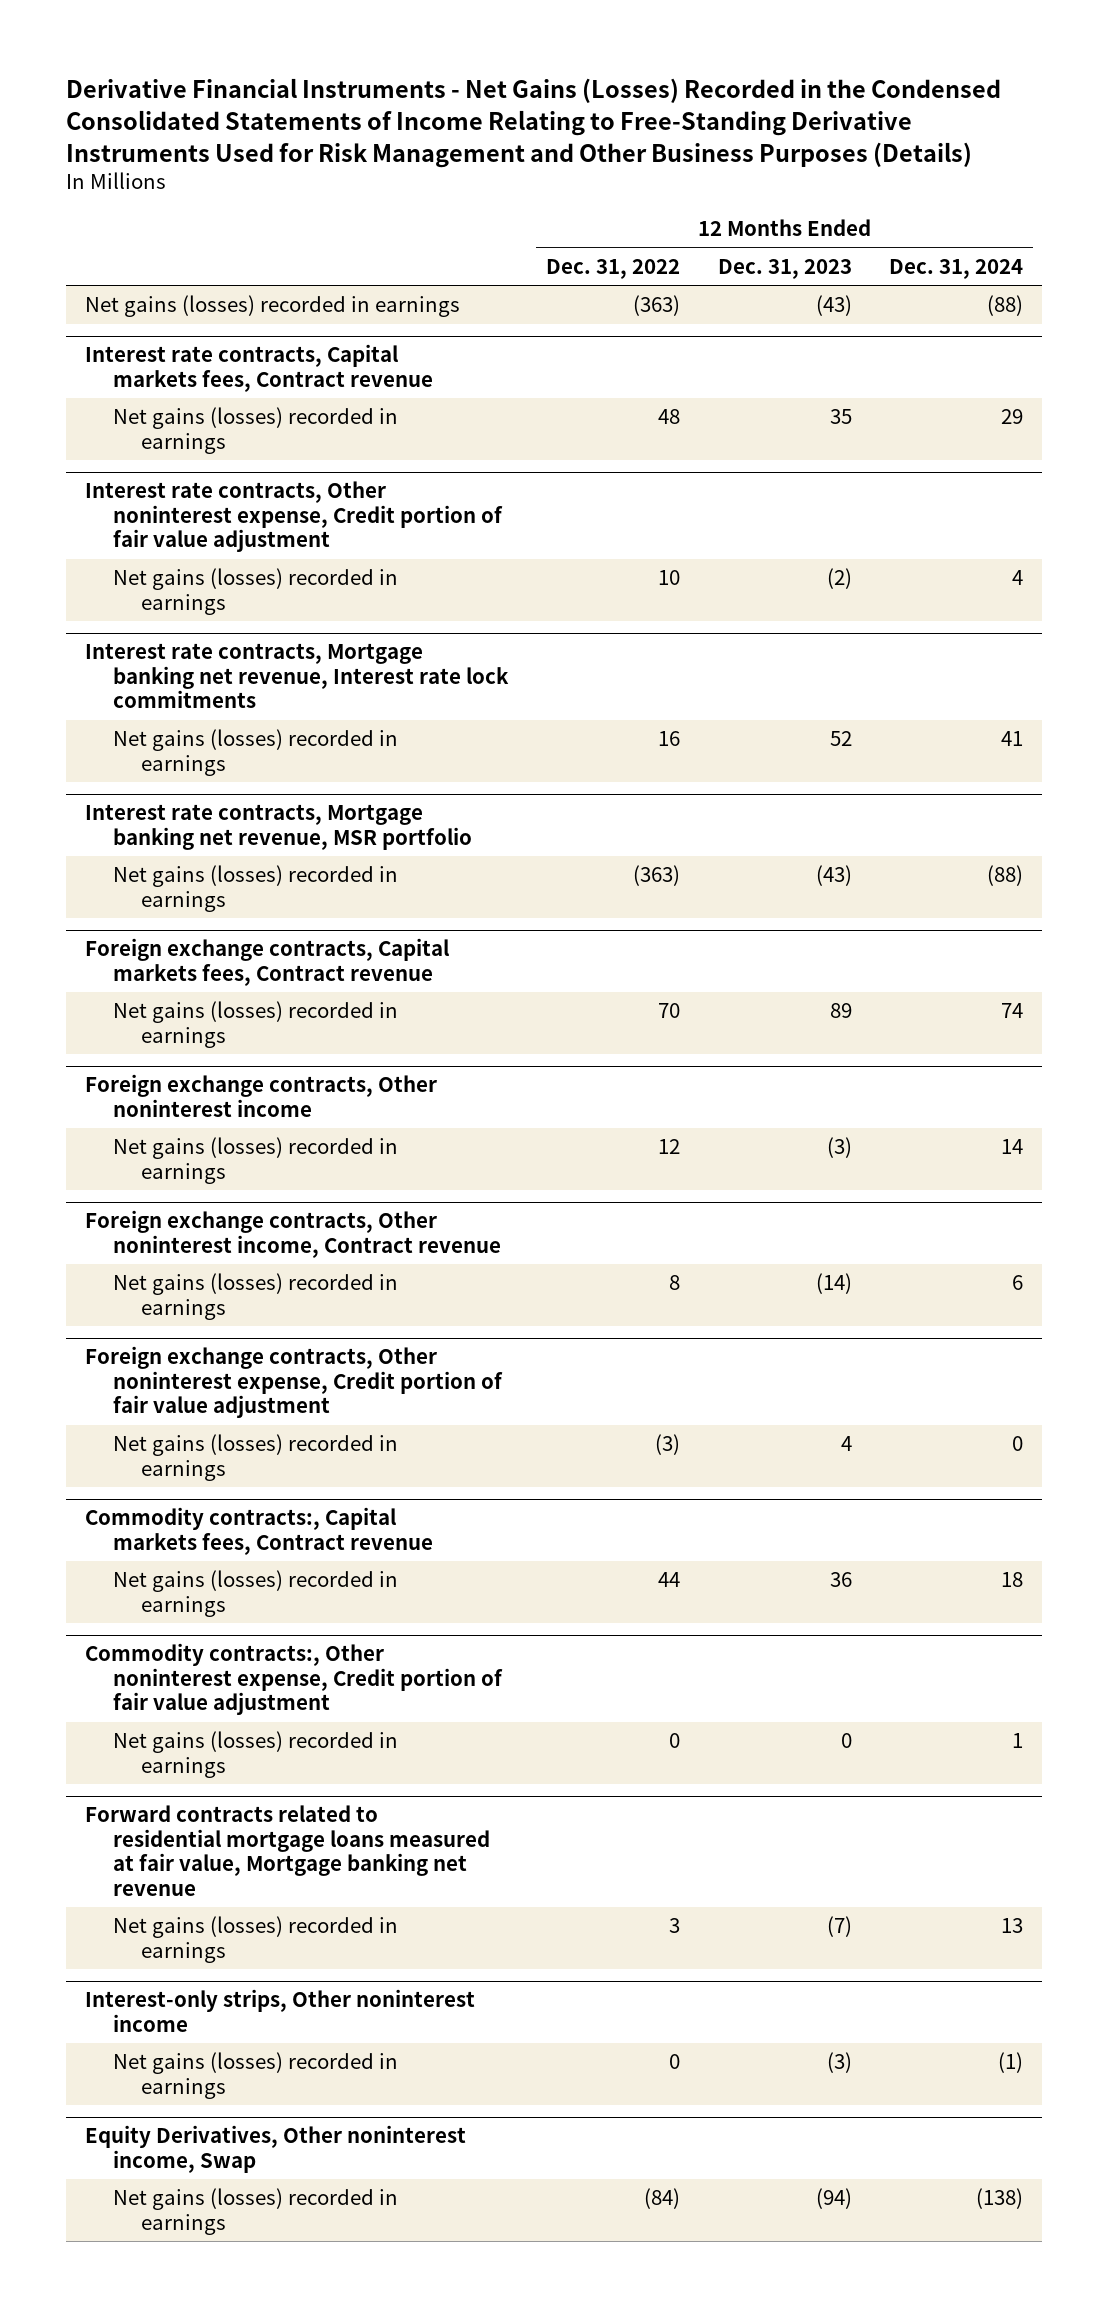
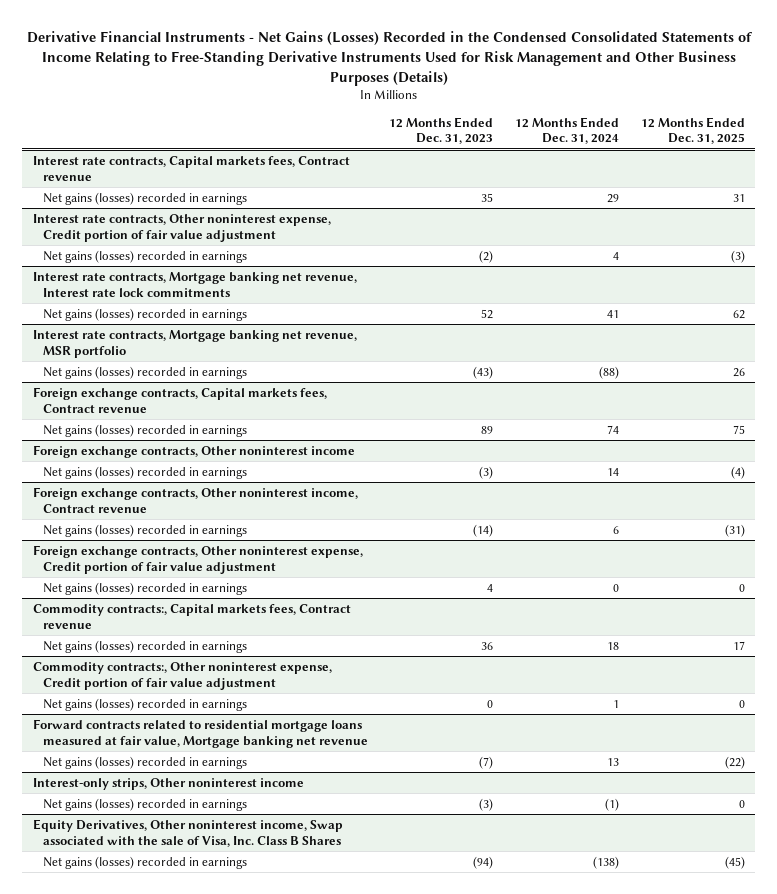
- | 12 Months Ended Dec. 31, 2022 | 12 Months Ended Dec. 31, 2023 | 12 Months Ended Dec. 31, 2024
+ | 12 Months Ended Dec. 31, 2023 | 12 Months Ended Dec. 31, 2024 | 12 Months Ended Dec. 31, 2025
- Net gains (losses) recorded in earnings | (363) | (43) | (88)
- Equity Derivatives, Other noninterest income, Swap
+ Equity Derivatives, Other noninterest income, Swap associated with the sale of Visa, Inc. Class B Shares

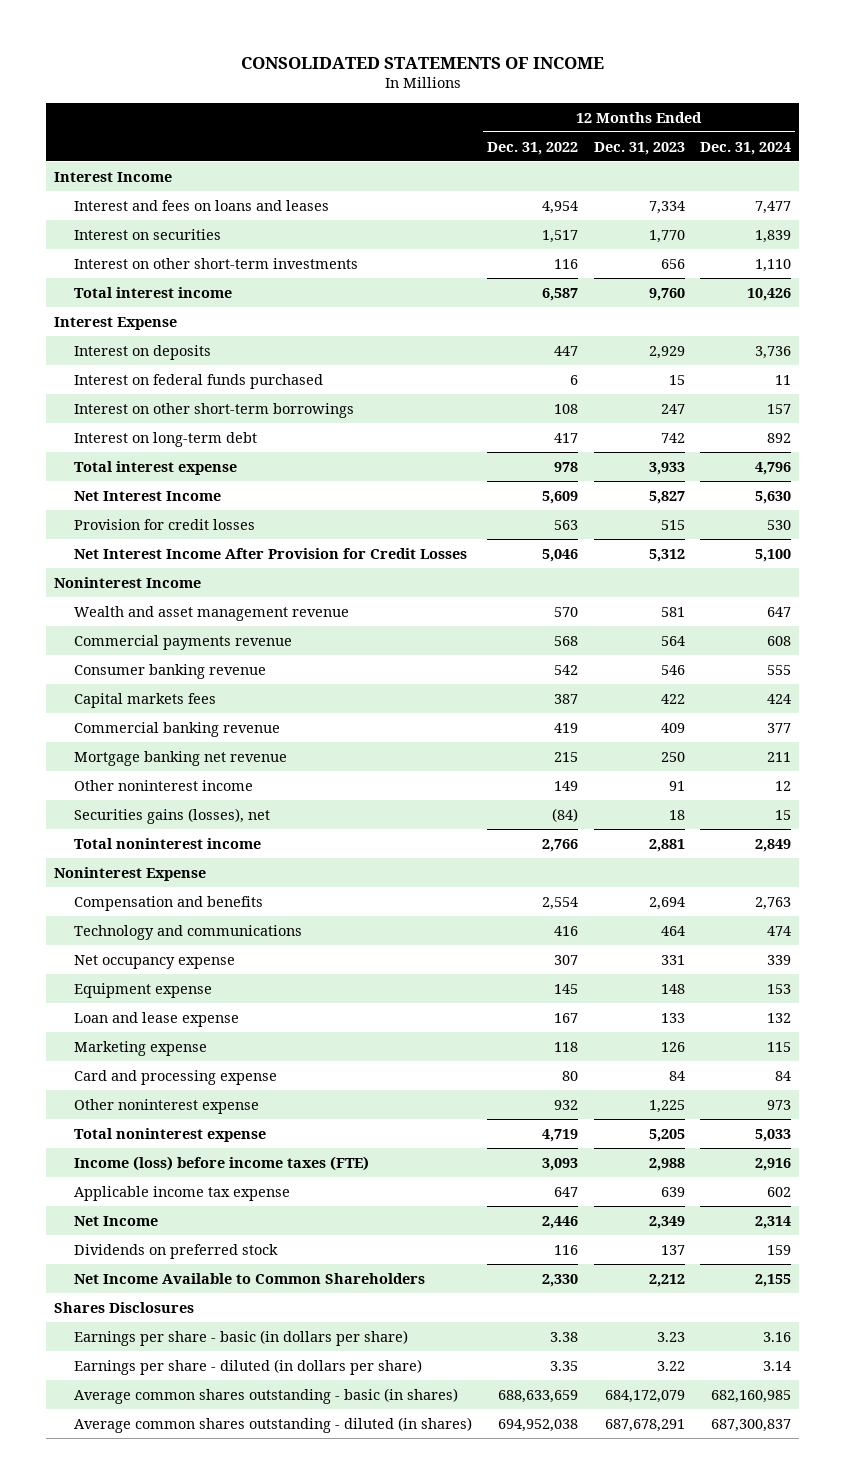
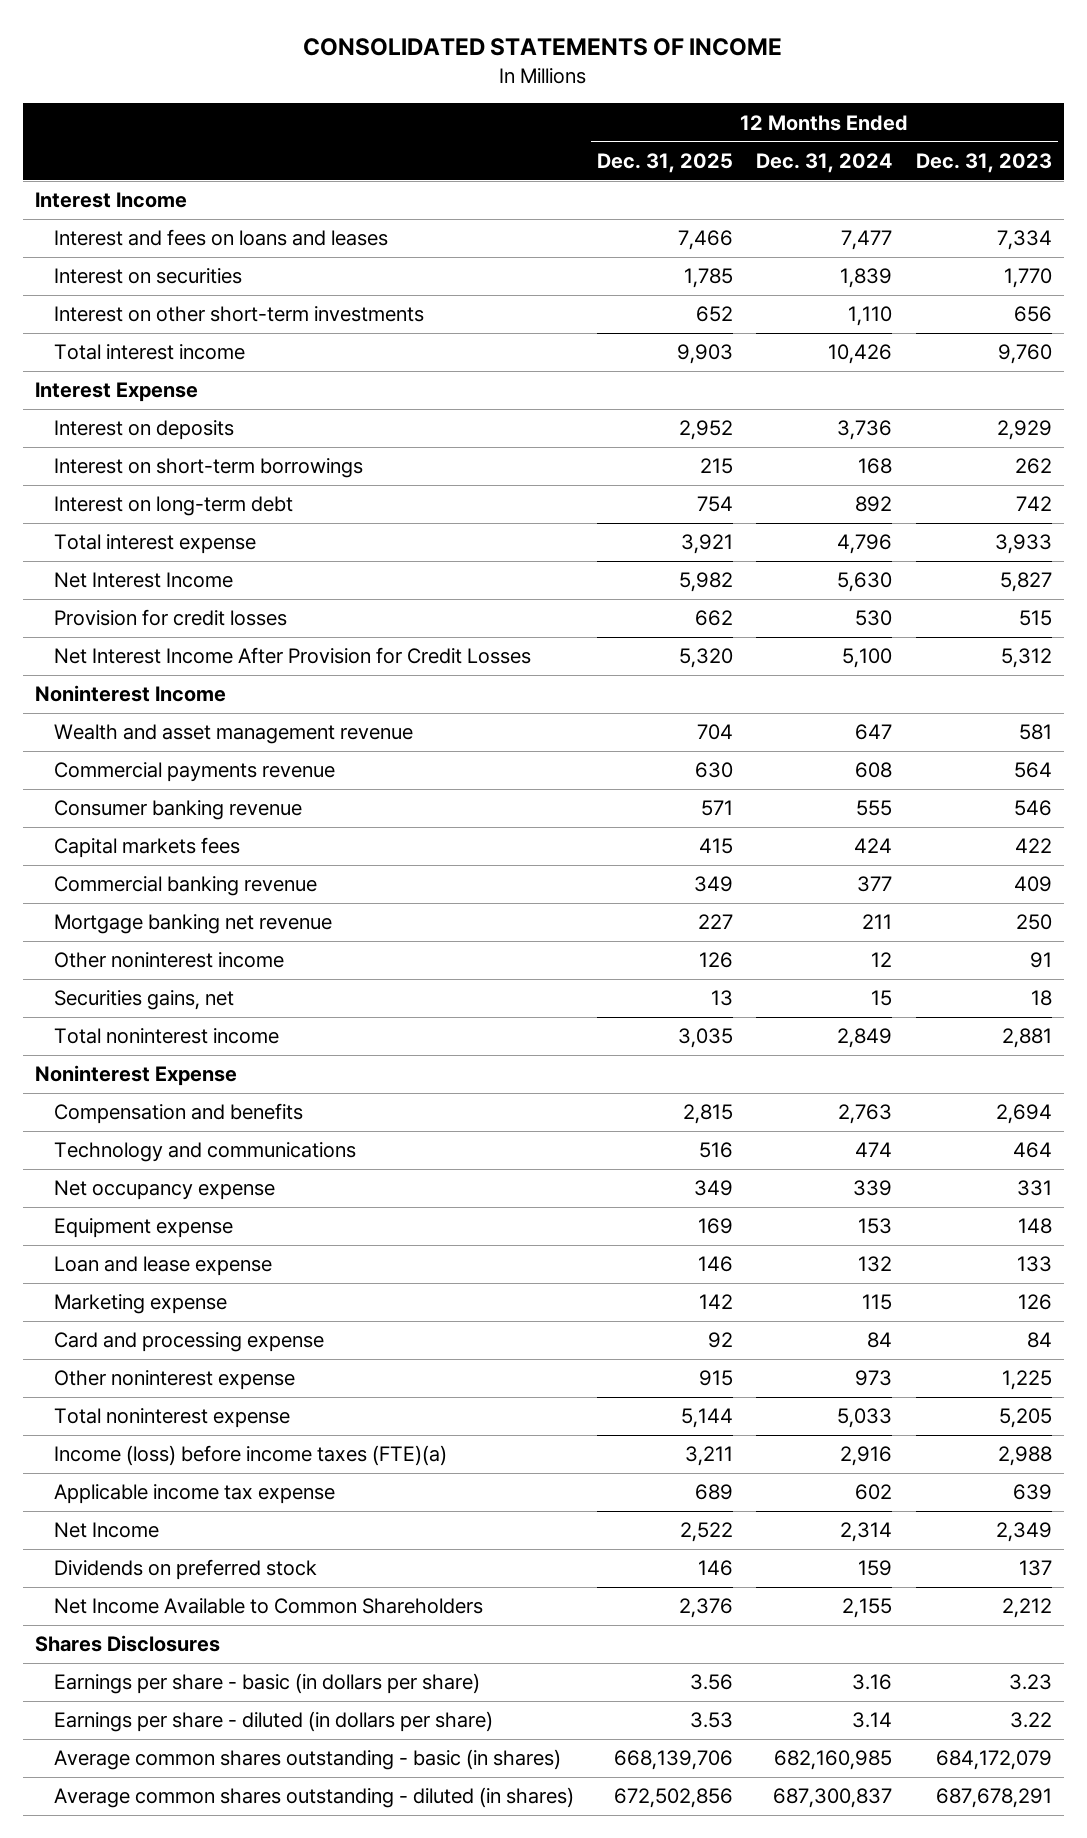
- | 12 Months Ended Dec. 31, 2022 | 12 Months Ended Dec. 31, 2023 | 12 Months Ended Dec. 31, 2024
+ | 12 Months Ended Dec. 31, 2025 | 12 Months Ended Dec. 31, 2024 | 12 Months Ended Dec. 31, 2023
- Interest on federal funds purchased | 6 | 15 | 11
- Interest on other short-term borrowings | 108 | 247 | 157
+ Interest on short-term borrowings | 215 | 168 | 262
- Securities gains (losses), net | (84) | 18 | 15
+ Securities gains, net | 13 | 15 | 18
- Income (loss) before income taxes (FTE) | 3,093 | 2,988 | 2,916
+ Income (loss) before income taxes (FTE)(a) | 3,211 | 2,916 | 2,988

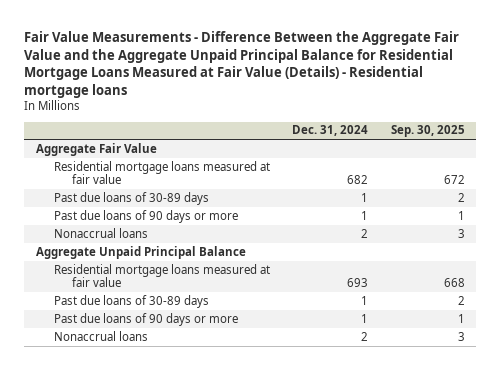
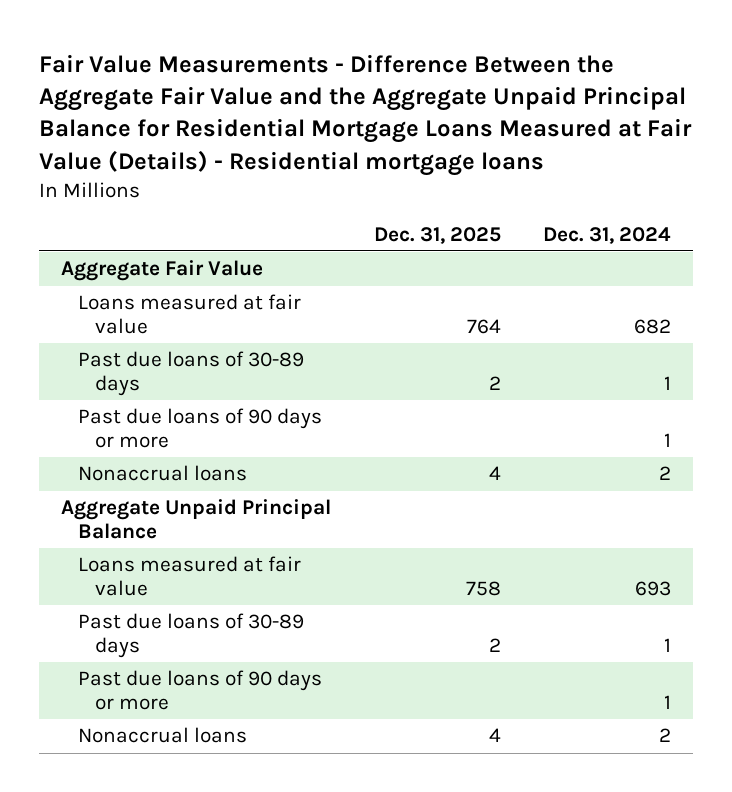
- | Dec. 31, 2024 | Sep. 30, 2025
+ | Dec. 31, 2025 | Dec. 31, 2024
- Residential mortgage loans measured at fair value | 682 | 672
+ Loans measured at fair value | 764 | 682
- Residential mortgage loans measured at fair value | 693 | 668
+ Loans measured at fair value | 758 | 693

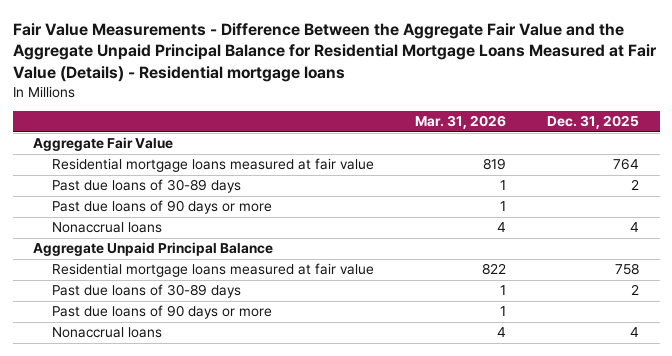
- | Dec. 31, 2025 | Dec. 31, 2024
+ | Mar. 31, 2026 | Dec. 31, 2025
- Loans measured at fair value | 764 | 682
+ Residential mortgage loans measured at fair value | 819 | 764
- Loans measured at fair value | 758 | 693
+ Residential mortgage loans measured at fair value | 822 | 758

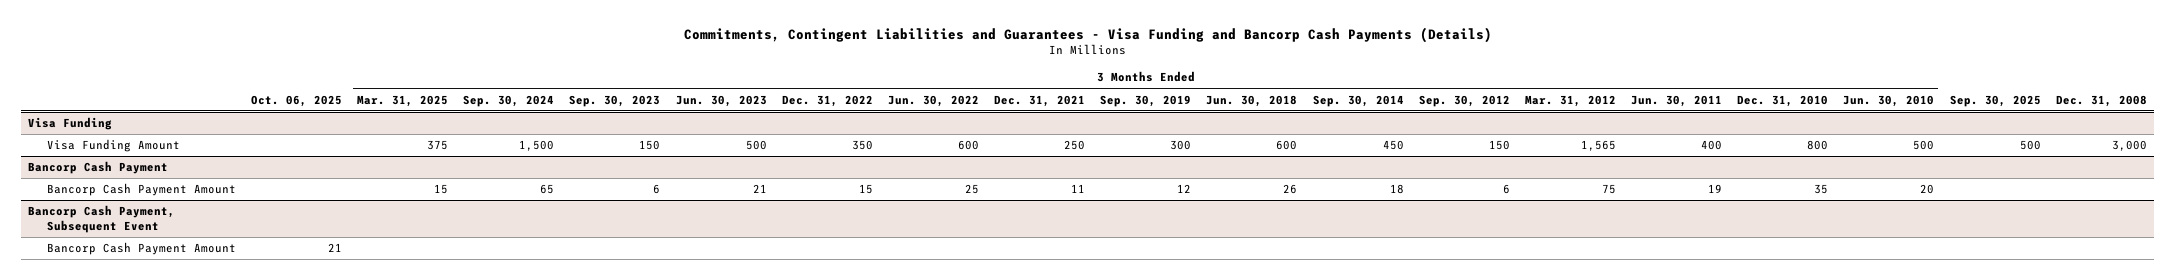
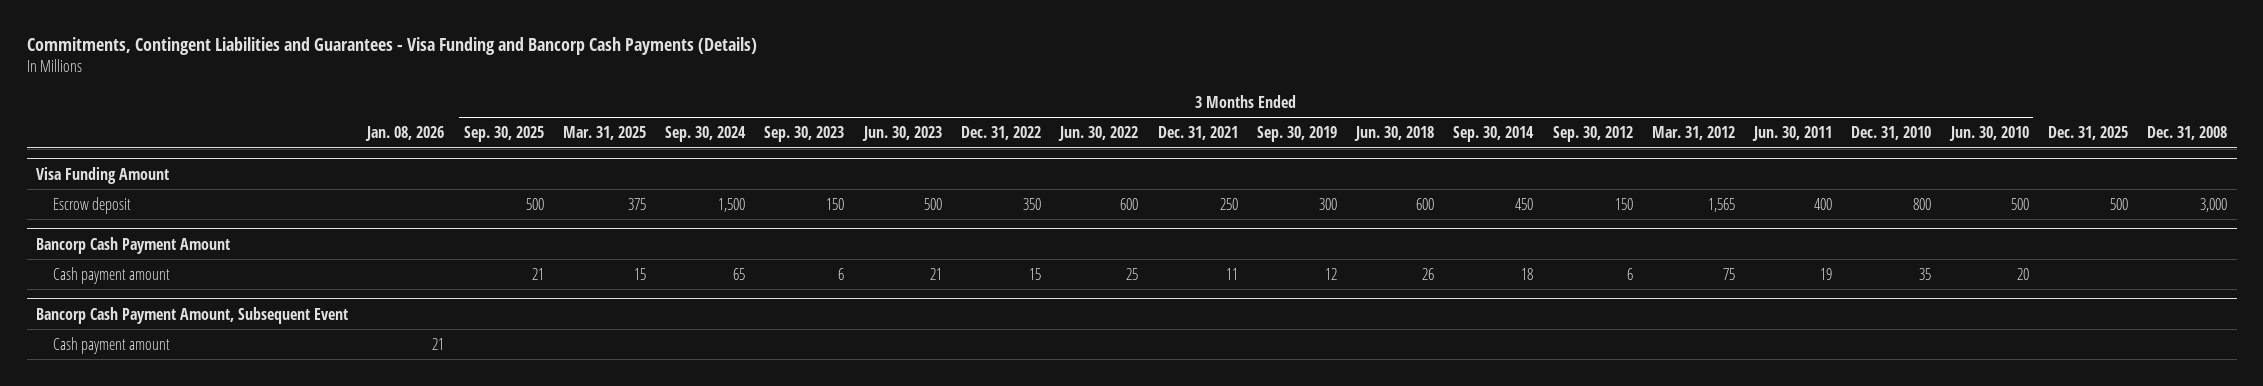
- | Oct. 06, 2025 | 3 Months Ended Mar. 31, 2025 | 3 Months Ended Sep. 30, 2024 | 3 Months Ended Sep. 30, 2023 | 3 Months Ended Jun. 30, 2023 | 3 Months Ended Dec. 31, 2022 | 3 Months Ended Jun. 30, 2022 | 3 Months Ended Dec. 31, 2021 | 3 Months Ended Sep. 30, 2019 | 3 Months Ended Jun. 30, 2018 | 3 Months Ended Sep. 30, 2014 | 3 Months Ended Sep. 30, 2012 | 3 Months Ended Mar. 31, 2012 | 3 Months Ended Jun. 30, 2011 | 3 Months Ended Dec. 31, 2010 | 3 Months Ended Jun. 30, 2010 | Sep. 30, 2025 | Dec. 31, 2008
+ | Jan. 08, 2026 | 3 Months Ended Sep. 30, 2025 | 3 Months Ended Mar. 31, 2025 | 3 Months Ended Sep. 30, 2024 | 3 Months Ended Sep. 30, 2023 | 3 Months Ended Jun. 30, 2023 | 3 Months Ended Dec. 31, 2022 | 3 Months Ended Jun. 30, 2022 | 3 Months Ended Dec. 31, 2021 | 3 Months Ended Sep. 30, 2019 | 3 Months Ended Jun. 30, 2018 | 3 Months Ended Sep. 30, 2014 | 3 Months Ended Sep. 30, 2012 | 3 Months Ended Mar. 31, 2012 | 3 Months Ended Jun. 30, 2011 | 3 Months Ended Dec. 31, 2010 | 3 Months Ended Jun. 30, 2010 | Dec. 31, 2025 | Dec. 31, 2008
- Visa Funding
- Visa Funding Amount | | 375 | 1,500 | 150 | 500 | 350 | 600 | 250 | 300 | 600 | 450 | 150 | 1,565 | 400 | 800 | 500 | 500 | 3,000
- Bancorp Cash Payment
- Bancorp Cash Payment Amount | | 15 | 65 | 6 | 21 | 15 | 25 | 11 | 12 | 26 | 18 | 6 | 75 | 19 | 35 | 20 | |
- Bancorp Cash Payment, Subsequent Event
- Bancorp Cash Payment Amount | 21 | | | | | | | | | | | | | | | | |
+ Visa Funding Amount
+ Escrow deposit | | 500 | 375 | 1,500 | 150 | 500 | 350 | 600 | 250 | 300 | 600 | 450 | 150 | 1,565 | 400 | 800 | 500 | 500 | 3,000
+ Bancorp Cash Payment Amount
+ Cash payment amount | | 21 | 15 | 65 | 6 | 21 | 15 | 25 | 11 | 12 | 26 | 18 | 6 | 75 | 19 | 35 | 20 | |
+ Bancorp Cash Payment Amount, Subsequent Event
+ Cash payment amount | 21 | | | | | | | | | | | | | | | | | |

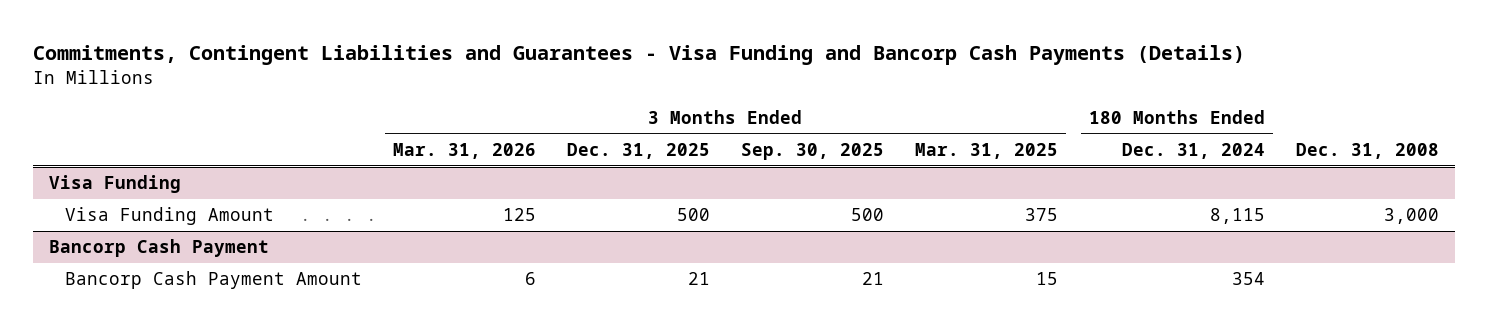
- | Jan. 08, 2026 | 3 Months Ended Sep. 30, 2025 | 3 Months Ended Mar. 31, 2025 | 3 Months Ended Sep. 30, 2024 | 3 Months Ended Sep. 30, 2023 | 3 Months Ended Jun. 30, 2023 | 3 Months Ended Dec. 31, 2022 | 3 Months Ended Jun. 30, 2022 | 3 Months Ended Dec. 31, 2021 | 3 Months Ended Sep. 30, 2019 | 3 Months Ended Jun. 30, 2018 | 3 Months Ended Sep. 30, 2014 | 3 Months Ended Sep. 30, 2012 | 3 Months Ended Mar. 31, 2012 | 3 Months Ended Jun. 30, 2011 | 3 Months Ended Dec. 31, 2010 | 3 Months Ended Jun. 30, 2010 | Dec. 31, 2025 | Dec. 31, 2008
+ | 3 Months Ended Mar. 31, 2026 | 3 Months Ended Dec. 31, 2025 | 3 Months Ended Sep. 30, 2025 | 3 Months Ended Mar. 31, 2025 | 180 Months Ended Dec. 31, 2024 | Dec. 31, 2008
- Visa Funding Amount
- Escrow deposit | | 500 | 375 | 1,500 | 150 | 500 | 350 | 600 | 250 | 300 | 600 | 450 | 150 | 1,565 | 400 | 800 | 500 | 500 | 3,000
- Bancorp Cash Payment Amount
- Cash payment amount | | 21 | 15 | 65 | 6 | 21 | 15 | 25 | 11 | 12 | 26 | 18 | 6 | 75 | 19 | 35 | 20 | |
- Bancorp Cash Payment Amount, Subsequent Event
- Cash payment amount | 21 | | | | | | | | | | | | | | | | | |
+ Visa Funding
+ Visa Funding Amount | 125 | 500 | 500 | 375 | 8,115 | 3,000
+ Bancorp Cash Payment
+ Bancorp Cash Payment Amount | 6 | 21 | 21 | 15 | 354 |

